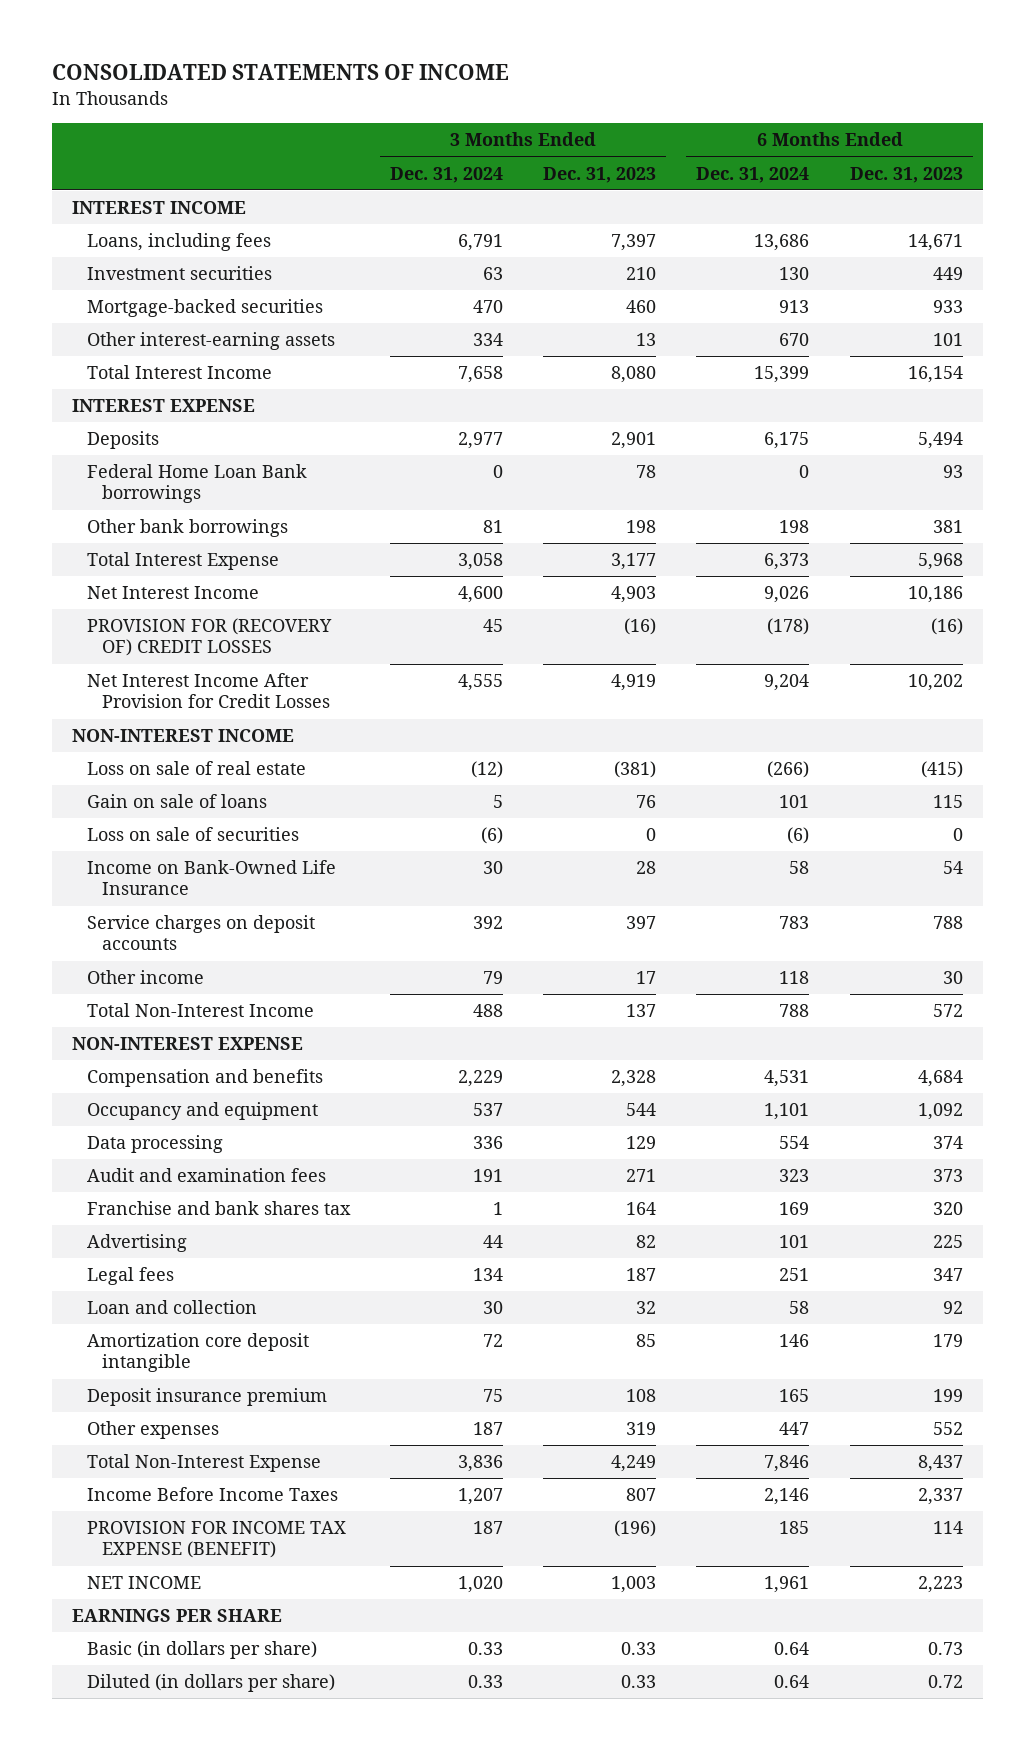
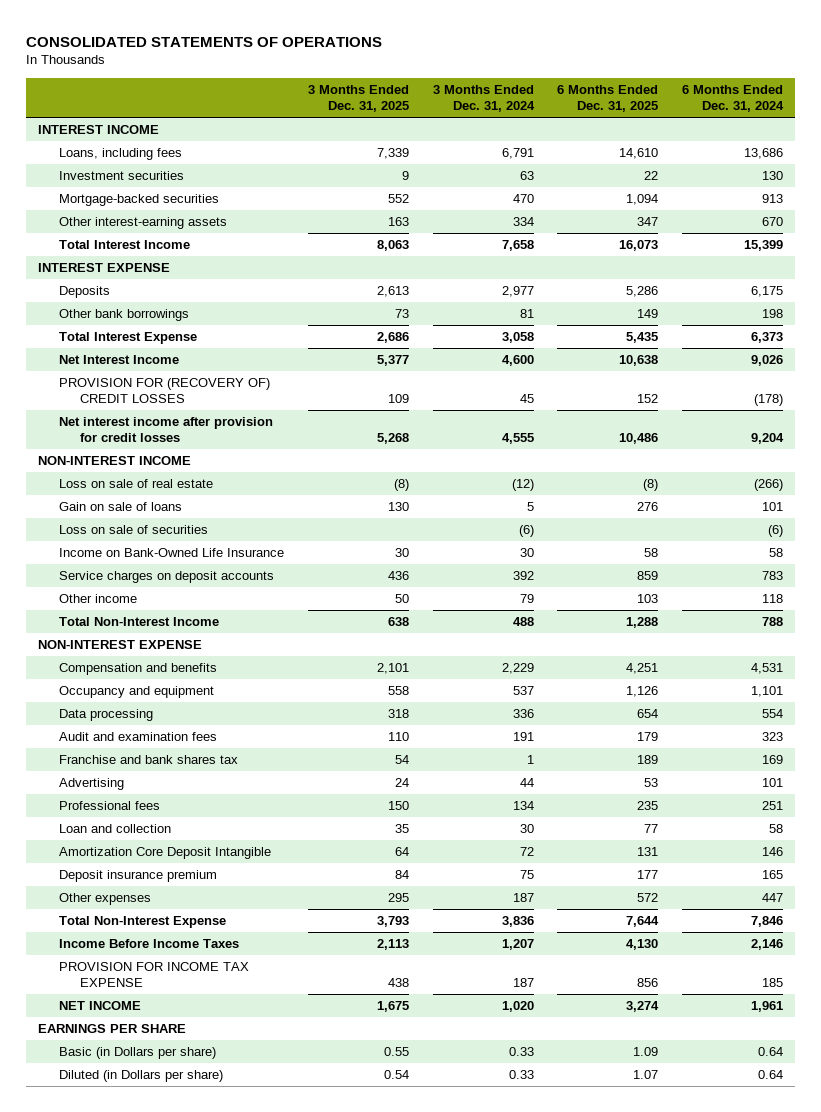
- CONSOLIDATED STATEMENTS OF INCOME
+ CONSOLIDATED STATEMENTS OF OPERATIONS
- | 3 Months Ended Dec. 31, 2024 | 3 Months Ended Dec. 31, 2023 | 6 Months Ended Dec. 31, 2024 | 6 Months Ended Dec. 31, 2023
+ | 3 Months Ended Dec. 31, 2025 | 3 Months Ended Dec. 31, 2024 | 6 Months Ended Dec. 31, 2025 | 6 Months Ended Dec. 31, 2024
- Federal Home Loan Bank borrowings | 0 | 78 | 0 | 93
- Net Interest Income After Provision for Credit Losses | 4,555 | 4,919 | 9,204 | 10,202
+ Net interest income after provision for credit losses | 5,268 | 4,555 | 10,486 | 9,204
- Legal fees | 134 | 187 | 251 | 347
+ Professional fees | 150 | 134 | 235 | 251
- Amortization core deposit intangible | 72 | 85 | 146 | 179
+ Amortization Core Deposit Intangible | 64 | 72 | 131 | 146
- PROVISION FOR INCOME TAX EXPENSE (BENEFIT) | 187 | (196) | 185 | 114
+ PROVISION FOR INCOME TAX EXPENSE | 438 | 187 | 856 | 185
- Basic (in dollars per share) | 0.33 | 0.33 | 0.64 | 0.73
- Diluted (in dollars per share) | 0.33 | 0.33 | 0.64 | 0.72
+ Basic (in Dollars per share) | 0.55 | 0.33 | 1.09 | 0.64
+ Diluted (in Dollars per share) | 0.54 | 0.33 | 1.07 | 0.64

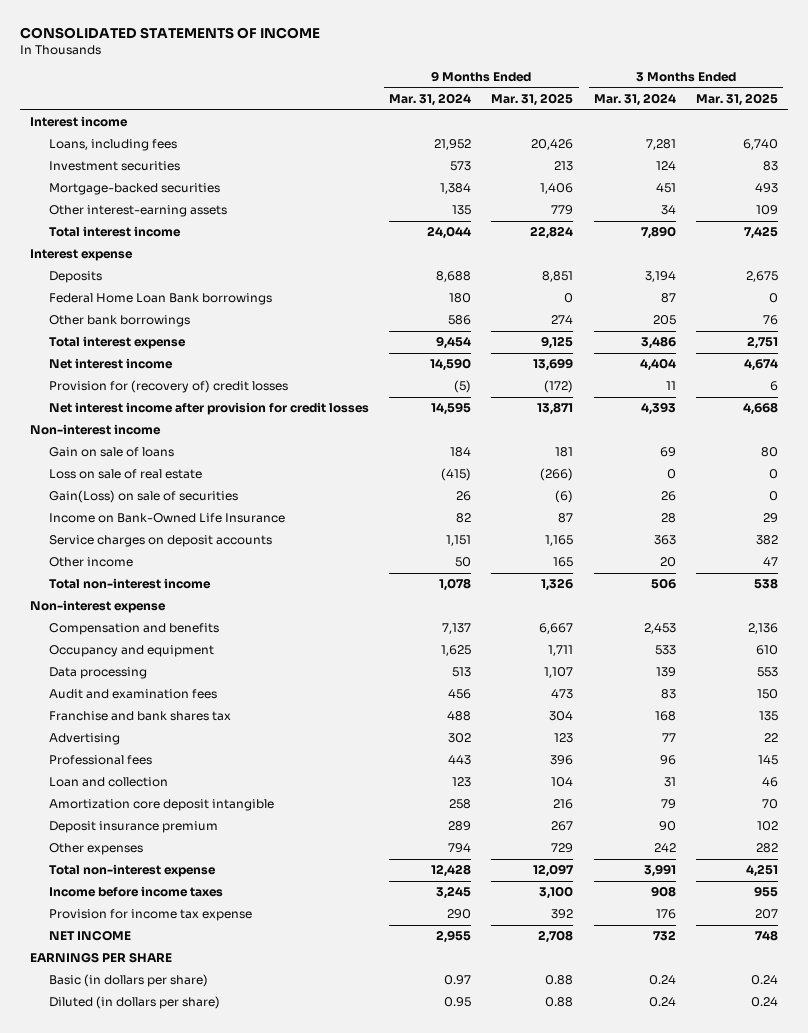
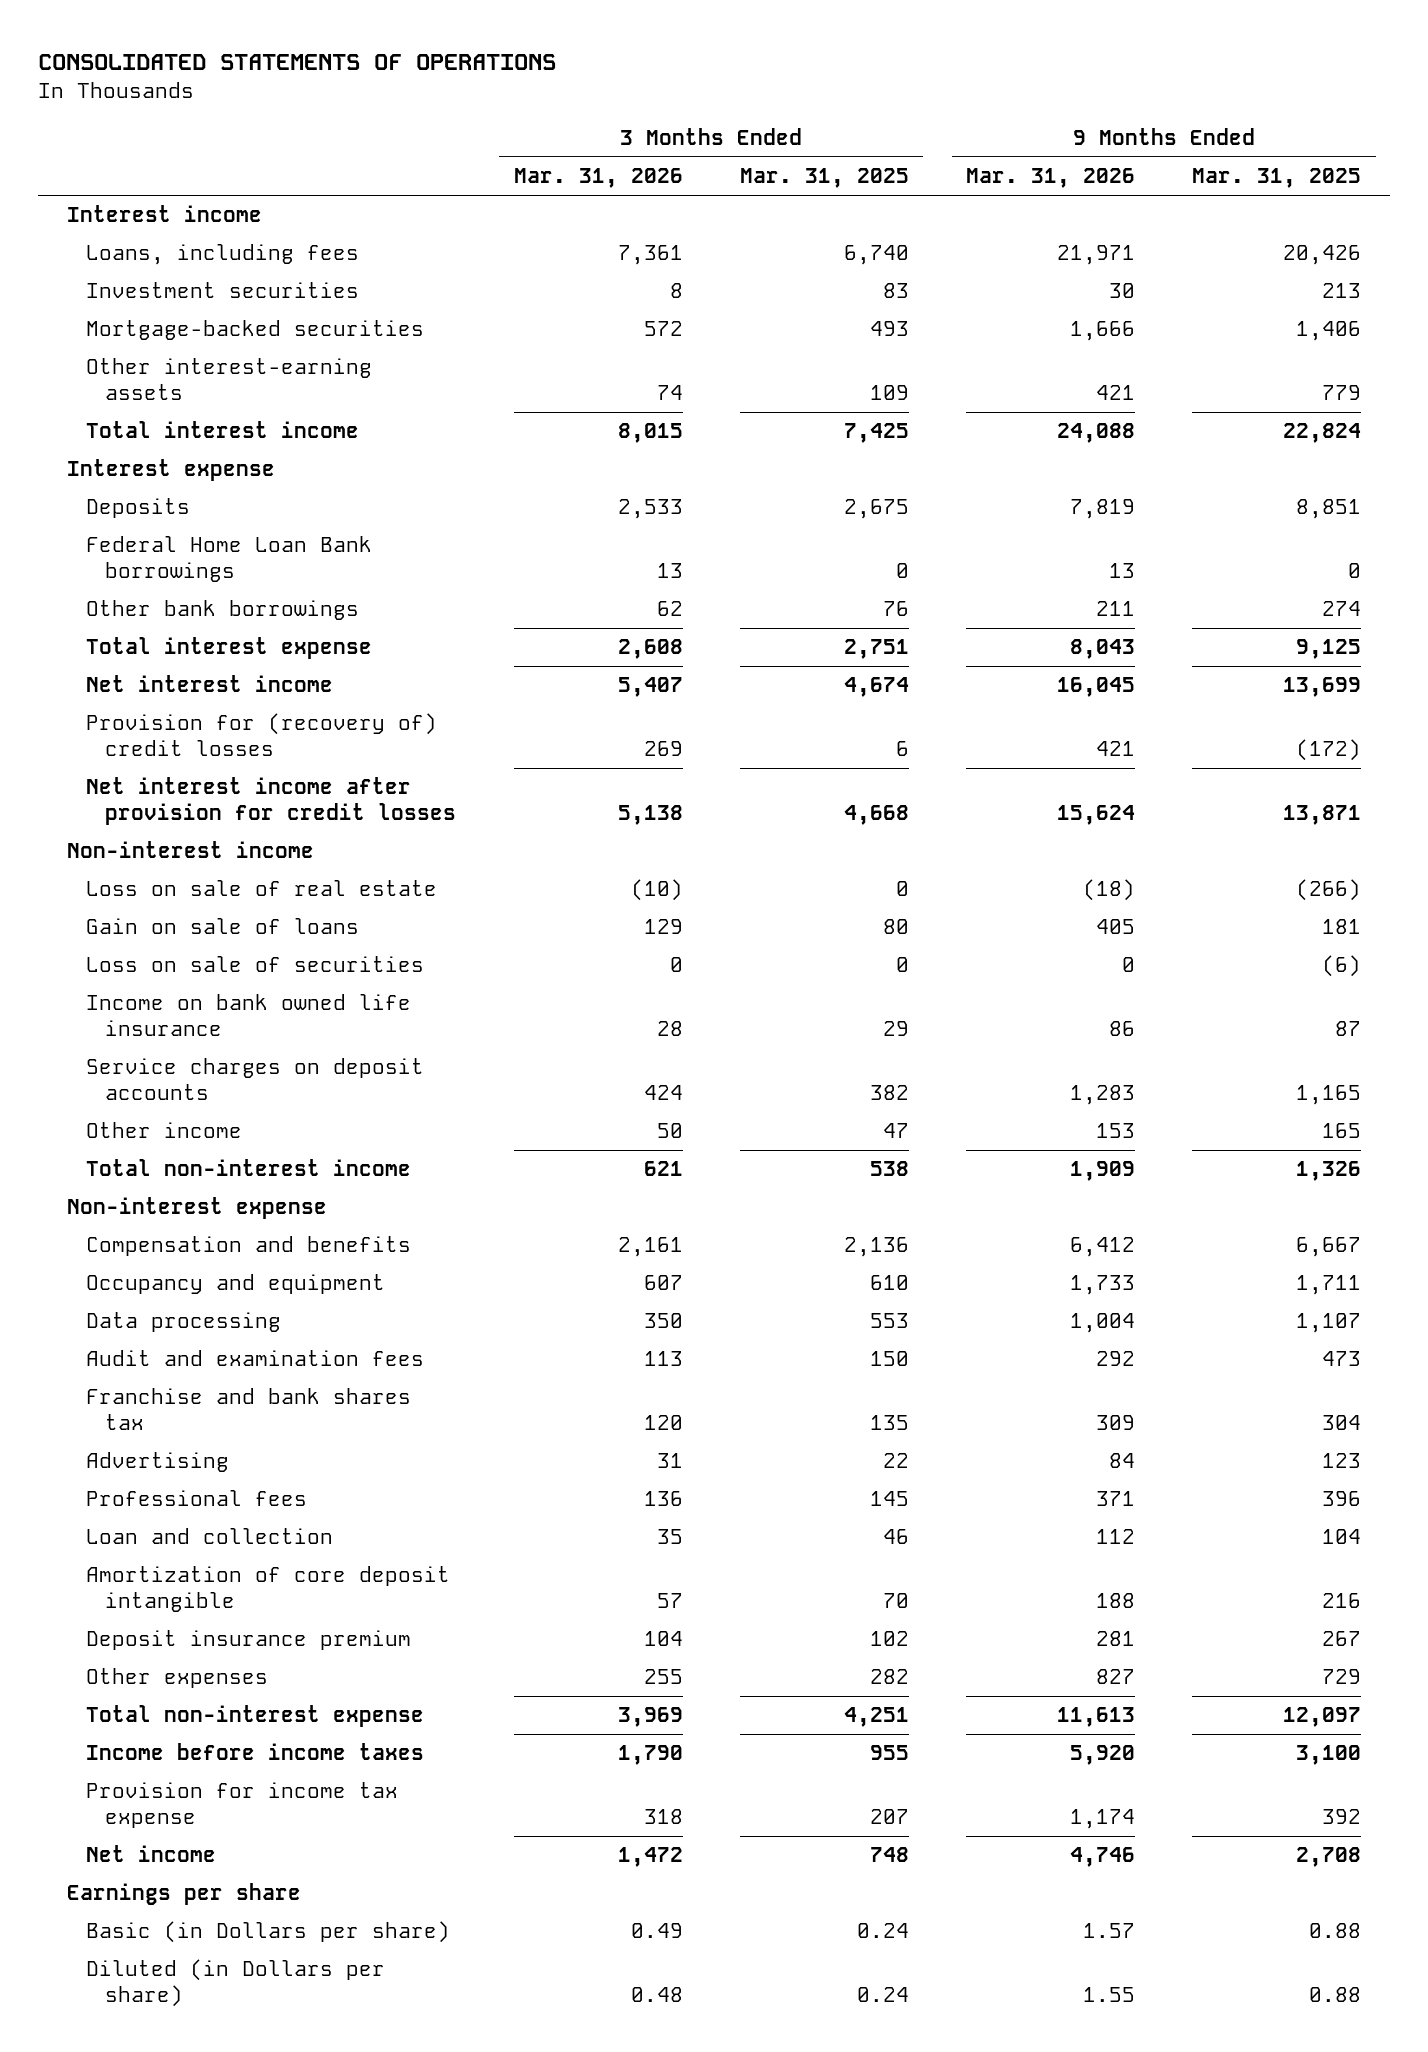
- CONSOLIDATED STATEMENTS OF INCOME
+ CONSOLIDATED STATEMENTS OF OPERATIONS
- | 9 Months Ended Mar. 31, 2024 | 9 Months Ended Mar. 31, 2025 | 3 Months Ended Mar. 31, 2024 | 3 Months Ended Mar. 31, 2025
+ | 3 Months Ended Mar. 31, 2026 | 3 Months Ended Mar. 31, 2025 | 9 Months Ended Mar. 31, 2026 | 9 Months Ended Mar. 31, 2025
- Gain(Loss) on sale of securities | 26 | (6) | 26 | 0
- Income on Bank-Owned Life Insurance | 82 | 87 | 28 | 29
moved down: Gain on sale of loans | 129 | 80 | 405 | 181
+ Loss on sale of securities | 0 | 0 | 0 | (6)
+ Income on bank owned life insurance | 28 | 29 | 86 | 87
- Amortization core deposit intangible | 258 | 216 | 79 | 70
+ Amortization of core deposit intangible | 57 | 70 | 188 | 216
- NET INCOME | 2,955 | 2,708 | 732 | 748
- EARNINGS PER SHARE
- Basic (in dollars per share) | 0.97 | 0.88 | 0.24 | 0.24
- Diluted (in dollars per share) | 0.95 | 0.88 | 0.24 | 0.24
+ Net income | 1,472 | 748 | 4,746 | 2,708
+ Earnings per share
+ Basic (in Dollars per share) | 0.49 | 0.24 | 1.57 | 0.88
+ Diluted (in Dollars per share) | 0.48 | 0.24 | 1.55 | 0.88

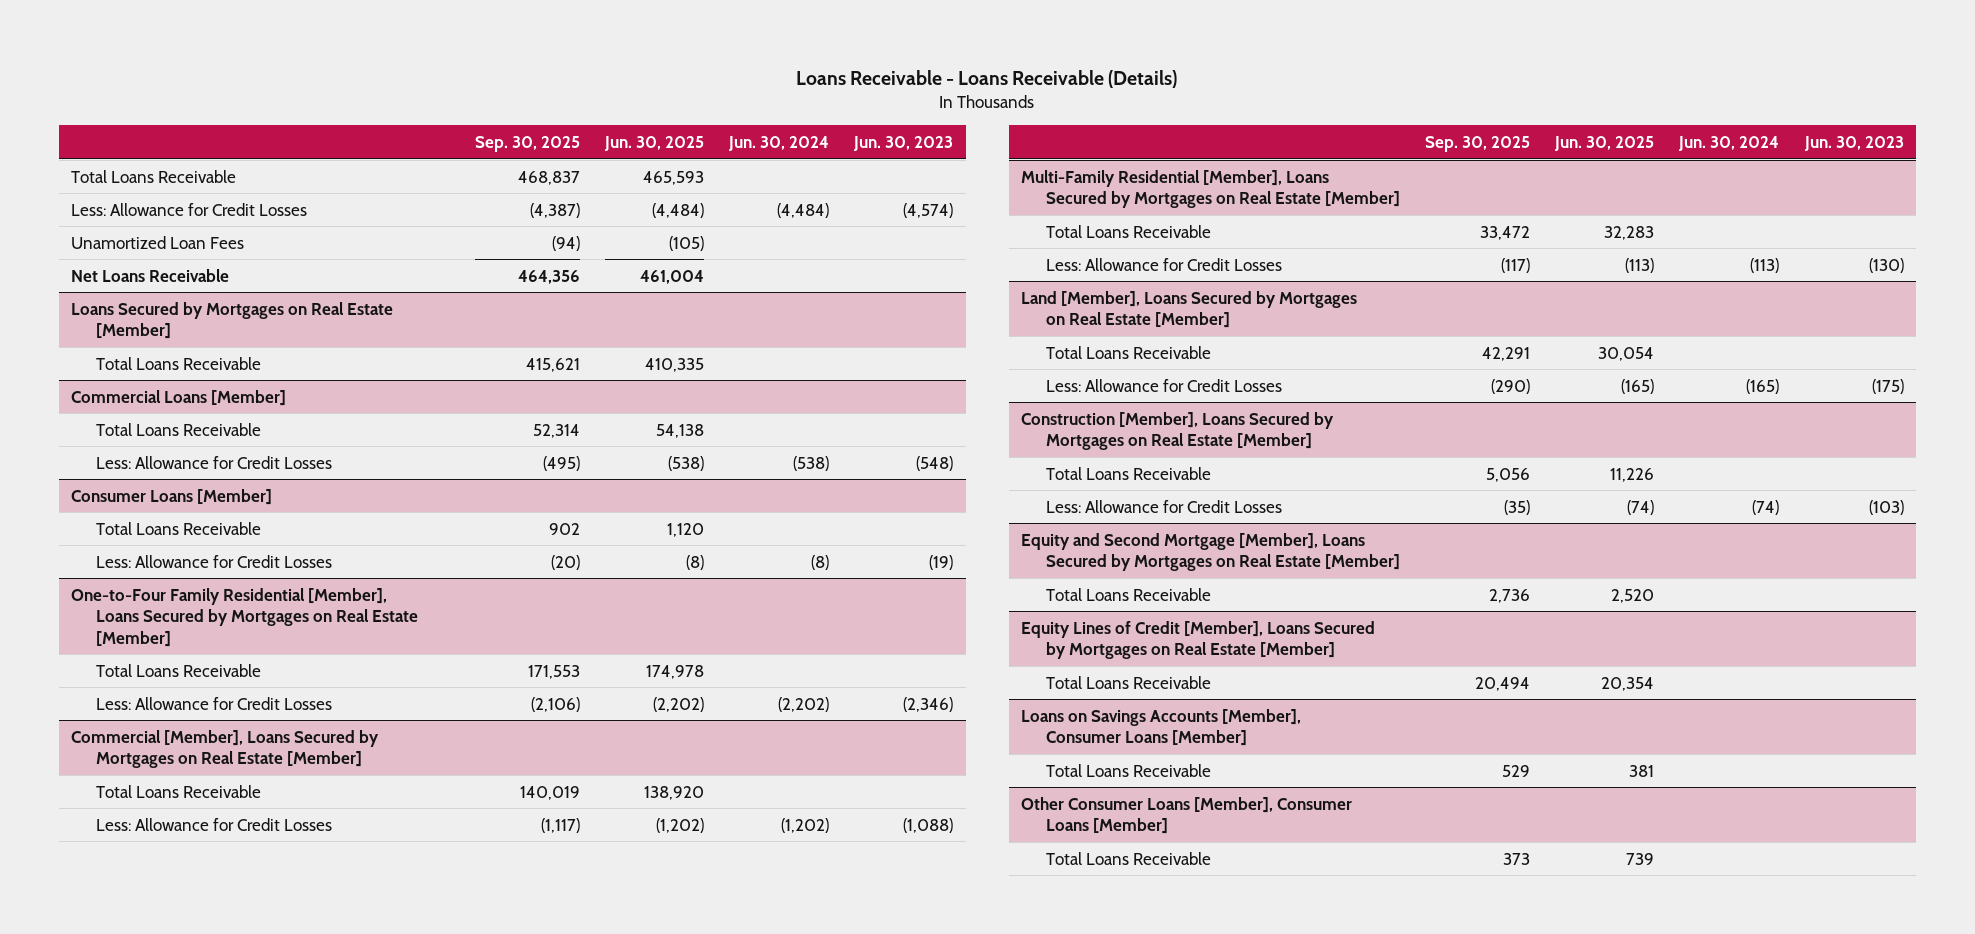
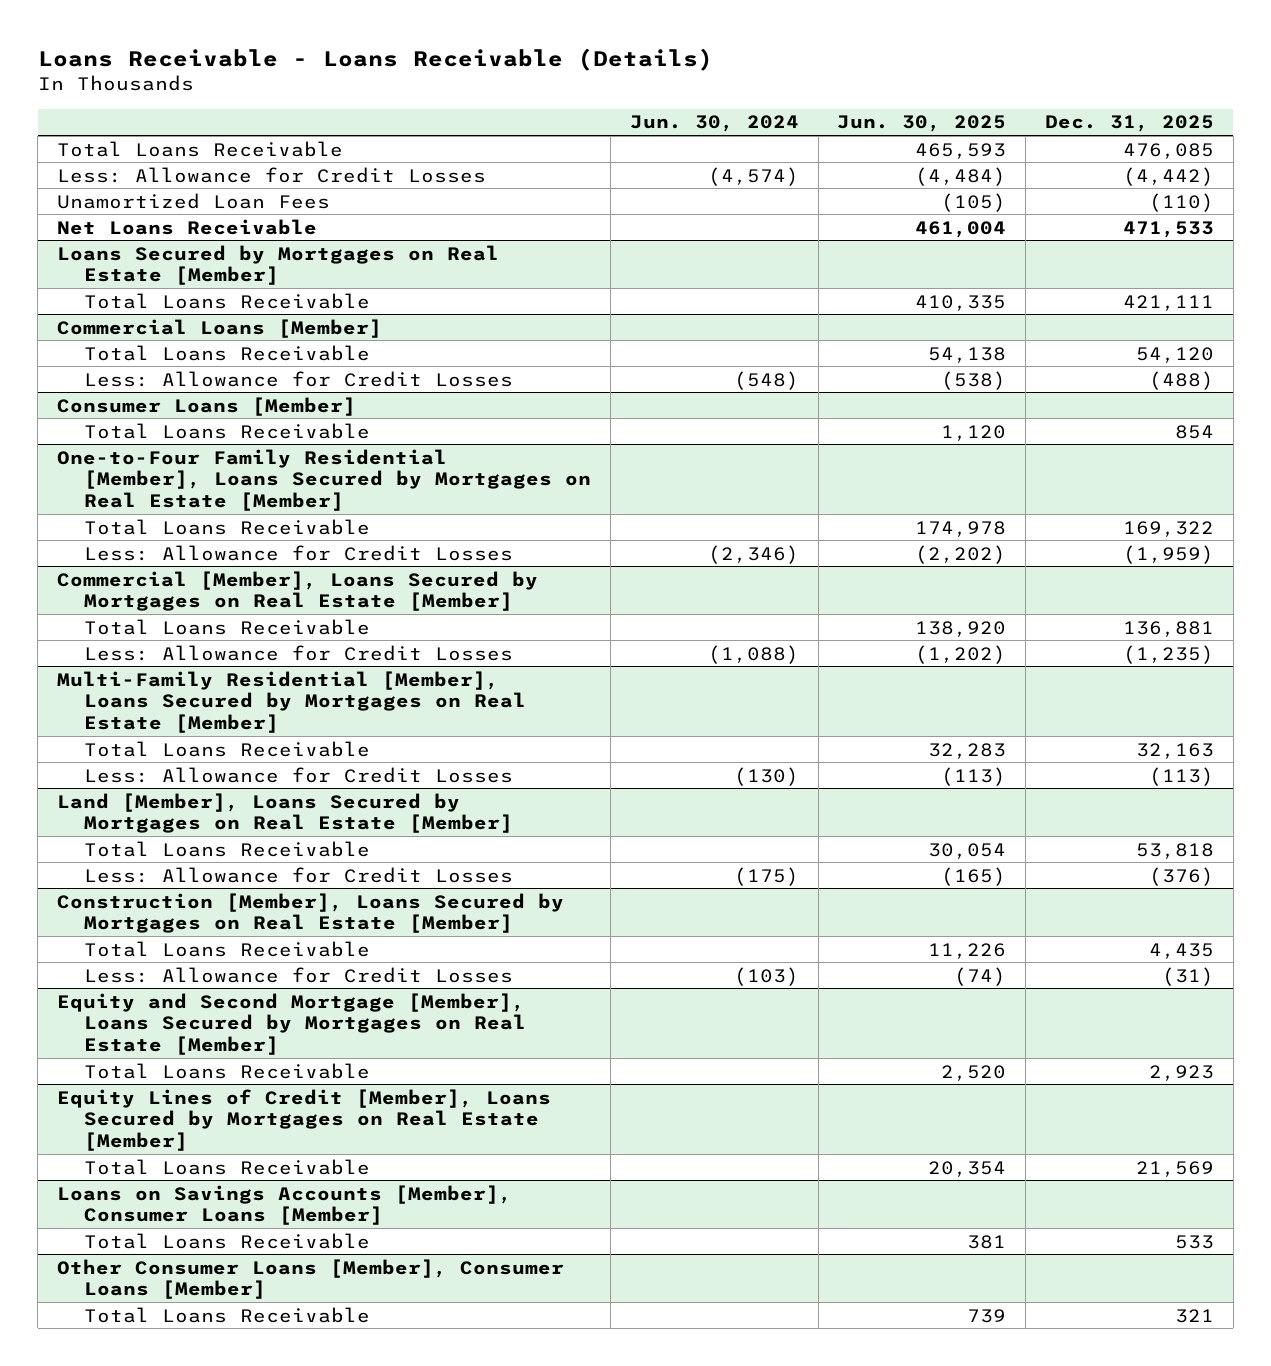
- | Sep. 30, 2025 | Jun. 30, 2025 | Jun. 30, 2024 | Jun. 30, 2023
+ | Jun. 30, 2024 | Jun. 30, 2025 | Dec. 31, 2025
- Less: Allowance for Credit Losses | (4,387) | (4,484) | (4,484) | (4,574)
+ Less: Allowance for Credit Losses | (4,574) | (4,484) | (4,442)
@ Commercial Loans [Member]
- Less: Allowance for Credit Losses | (495) | (538) | (538) | (548)
+ Less: Allowance for Credit Losses | (548) | (538) | (488)
@ Consumer Loans [Member]
- Less: Allowance for Credit Losses | (20) | (8) | (8) | (19)
@ One-to-Four Family Residential [Member], Loans Secured by Mortgages on Real Estate [Member]
- Less: Allowance for Credit Losses | (2,106) | (2,202) | (2,202) | (2,346)
+ Less: Allowance for Credit Losses | (2,346) | (2,202) | (1,959)
@ Commercial [Member], Loans Secured by Mortgages on Real Estate [Member]
- Less: Allowance for Credit Losses | (1,117) | (1,202) | (1,202) | (1,088)
+ Less: Allowance for Credit Losses | (1,088) | (1,202) | (1,235)
@ Multi-Family Residential [Member], Loans Secured by Mortgages on Real Estate [Member]
- Less: Allowance for Credit Losses | (117) | (113) | (113) | (130)
+ Less: Allowance for Credit Losses | (130) | (113) | (113)
@ Land [Member], Loans Secured by Mortgages on Real Estate [Member]
- Less: Allowance for Credit Losses | (290) | (165) | (165) | (175)
+ Less: Allowance for Credit Losses | (175) | (165) | (376)
@ Construction [Member], Loans Secured by Mortgages on Real Estate [Member]
- Less: Allowance for Credit Losses | (35) | (74) | (74) | (103)
+ Less: Allowance for Credit Losses | (103) | (74) | (31)

